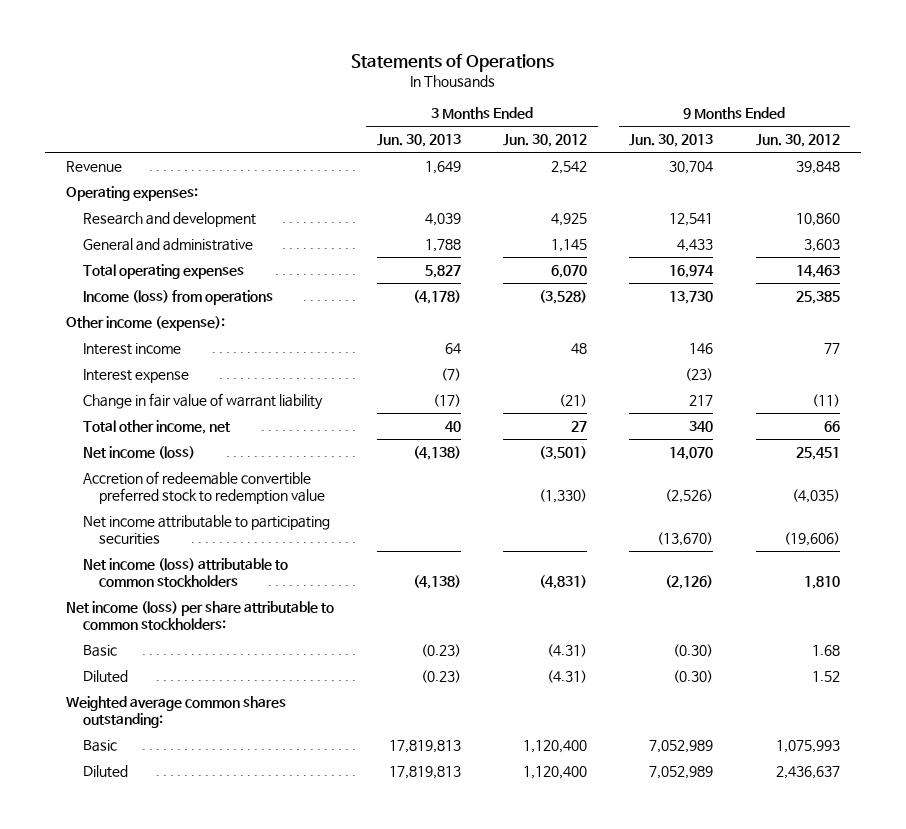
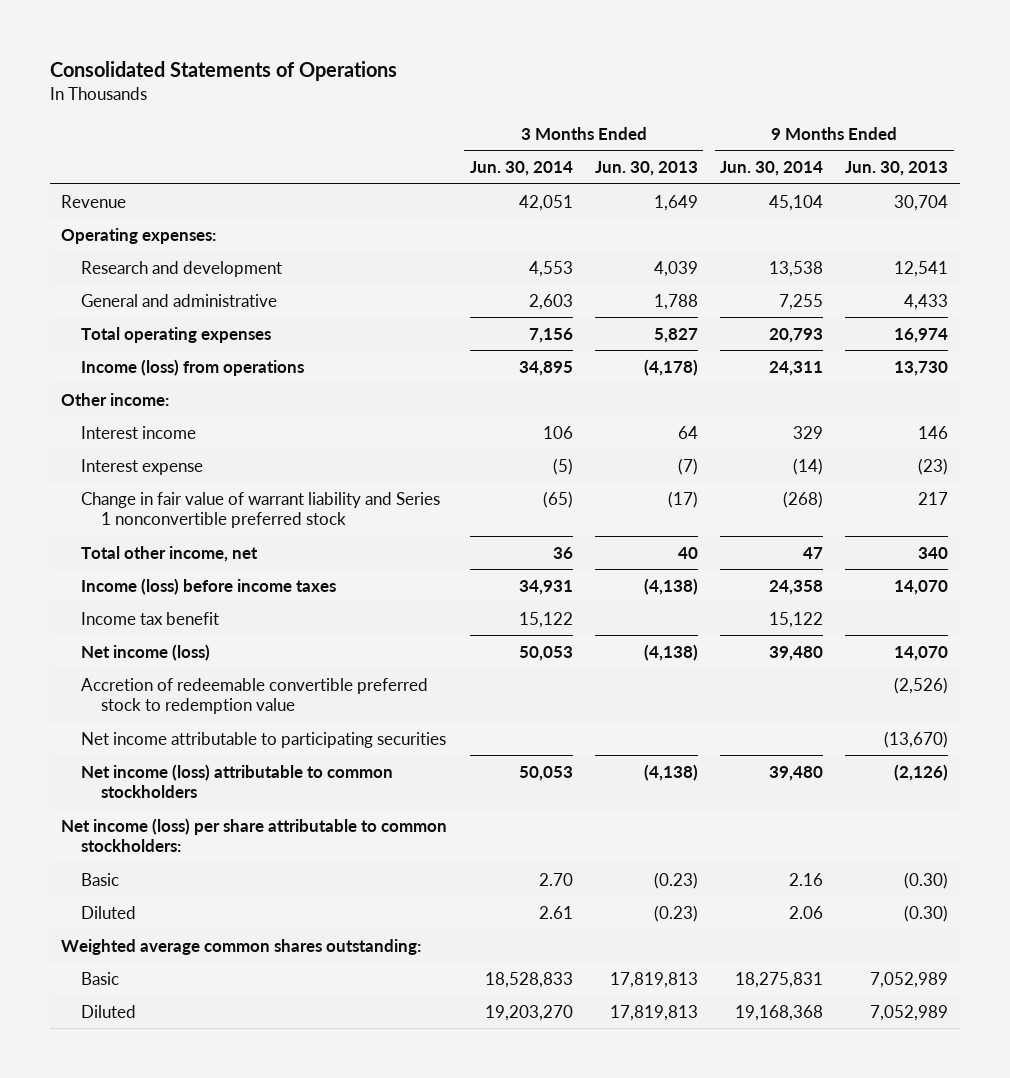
- Statements of Operations
+ Consolidated Statements of Operations
- | 3 Months Ended Jun. 30, 2013 | 3 Months Ended Jun. 30, 2012 | 9 Months Ended Jun. 30, 2013 | 9 Months Ended Jun. 30, 2012
+ | 3 Months Ended Jun. 30, 2014 | 3 Months Ended Jun. 30, 2013 | 9 Months Ended Jun. 30, 2014 | 9 Months Ended Jun. 30, 2013
- Other income (expense):
+ Other income:
- Change in fair value of warrant liability | (17) | (21) | 217 | (11)
+ Change in fair value of warrant liability and Series 1 nonconvertible preferred stock | (65) | (17) | (268) | 217
+ Income (loss) before income taxes | 34,931 | (4,138) | 24,358 | 14,070
+ Income tax benefit | 15,122 | | 15,122 |

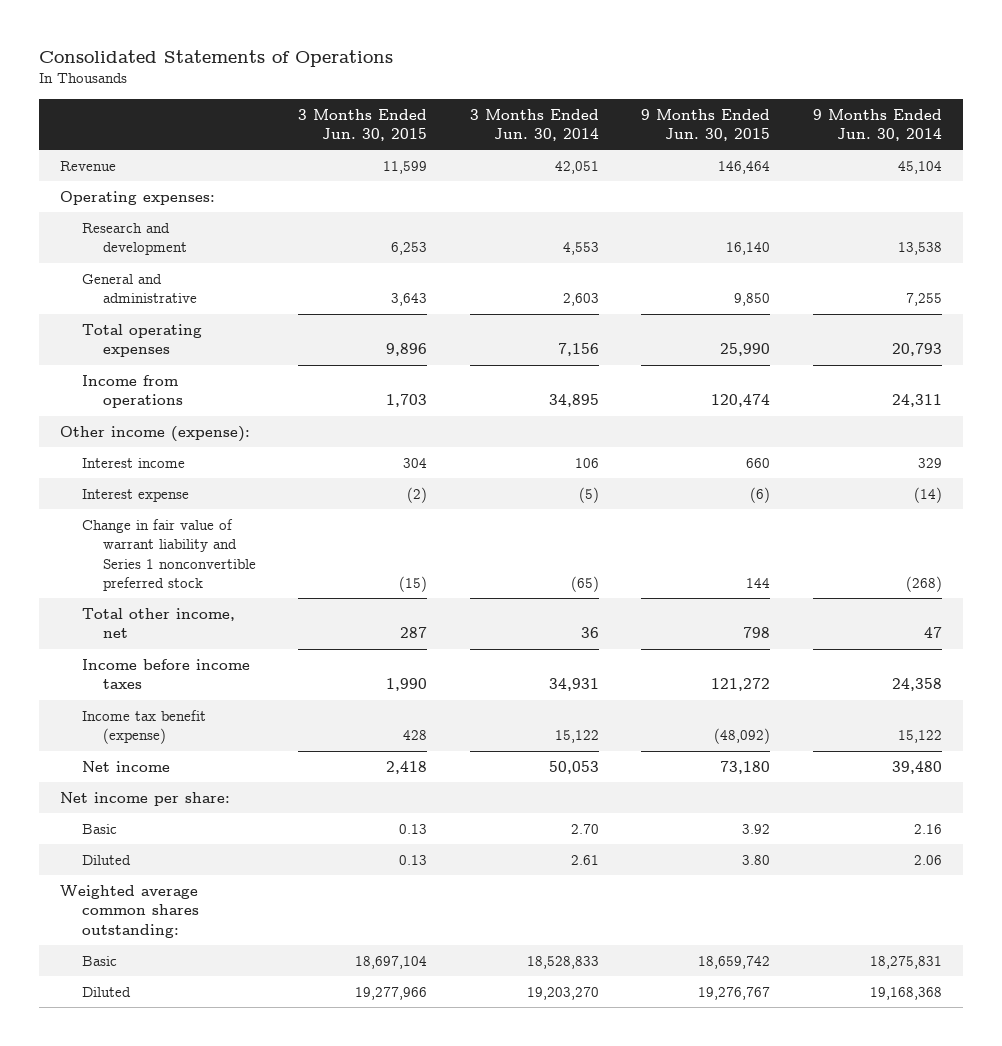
- | 3 Months Ended Jun. 30, 2014 | 3 Months Ended Jun. 30, 2013 | 9 Months Ended Jun. 30, 2014 | 9 Months Ended Jun. 30, 2013
+ | 3 Months Ended Jun. 30, 2015 | 3 Months Ended Jun. 30, 2014 | 9 Months Ended Jun. 30, 2015 | 9 Months Ended Jun. 30, 2014
- Income (loss) from operations | 34,895 | (4,178) | 24,311 | 13,730
- Other income:
+ Income from operations | 1,703 | 34,895 | 120,474 | 24,311
+ Other income (expense):
- Income (loss) before income taxes | 34,931 | (4,138) | 24,358 | 14,070
- Income tax benefit | 15,122 | | 15,122 |
- Net income (loss) | 50,053 | (4,138) | 39,480 | 14,070
- Accretion of redeemable convertible preferred stock to redemption value | | | | (2,526)
- Net income attributable to participating securities | | | | (13,670)
- Net income (loss) attributable to common stockholders | 50,053 | (4,138) | 39,480 | (2,126)
- Net income (loss) per share attributable to common stockholders:
+ Income before income taxes | 1,990 | 34,931 | 121,272 | 24,358
+ Income tax benefit (expense) | 428 | 15,122 | (48,092) | 15,122
+ Net income | 2,418 | 50,053 | 73,180 | 39,480
+ Net income per share:

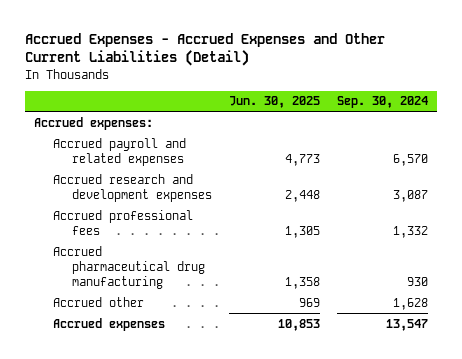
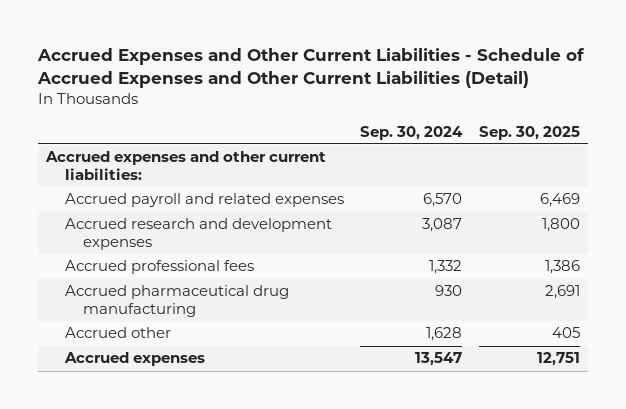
- Accrued Expenses - Accrued Expenses and Other Current Liabilities (Detail)
+ Accrued Expenses and Other Current Liabilities - Schedule of Accrued Expenses and Other Current Liabilities (Detail)
- | Jun. 30, 2025 | Sep. 30, 2024
+ | Sep. 30, 2024 | Sep. 30, 2025
- Accrued expenses:
+ Accrued expenses and other current liabilities:

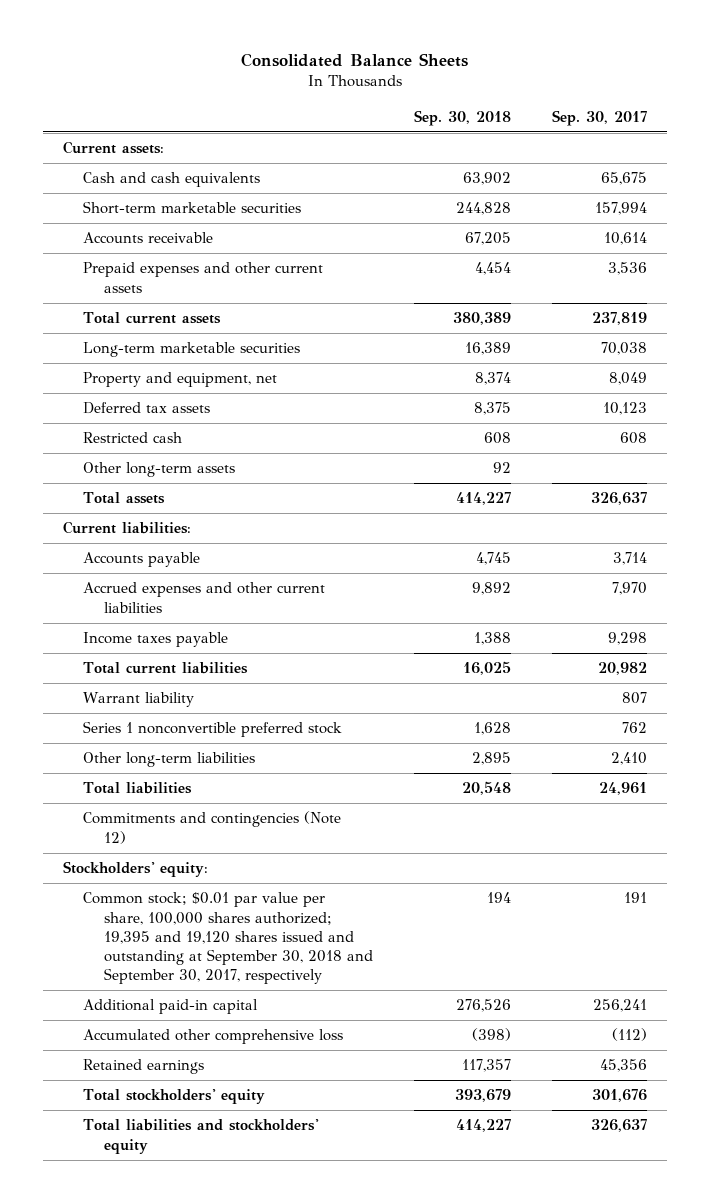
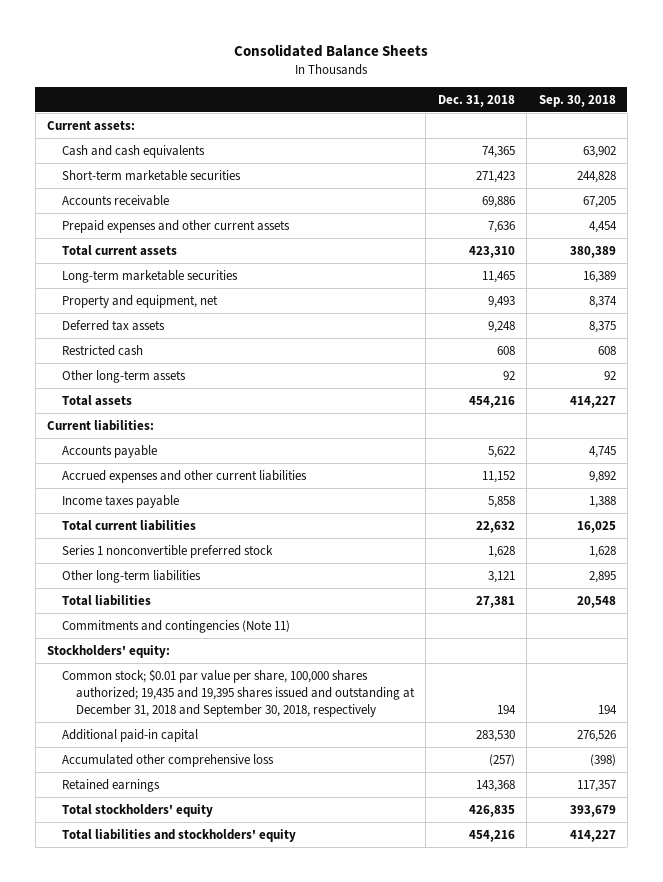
- | Sep. 30, 2018 | Sep. 30, 2017
+ | Dec. 31, 2018 | Sep. 30, 2018
- Warrant liability | | 807
- Commitments and contingencies (Note 12)
+ Commitments and contingencies (Note 11)
- Common stock; $0.01 par value per share, 100,000 shares authorized; 19,395 and 19,120 shares issued and outstanding at September 30, 2018 and September 30, 2017, respectively | 194 | 191
+ Common stock; $0.01 par value per share, 100,000 shares authorized; 19,435 and 19,395 shares issued and outstanding at December 31, 2018 and September 30, 2018, respectively | 194 | 194

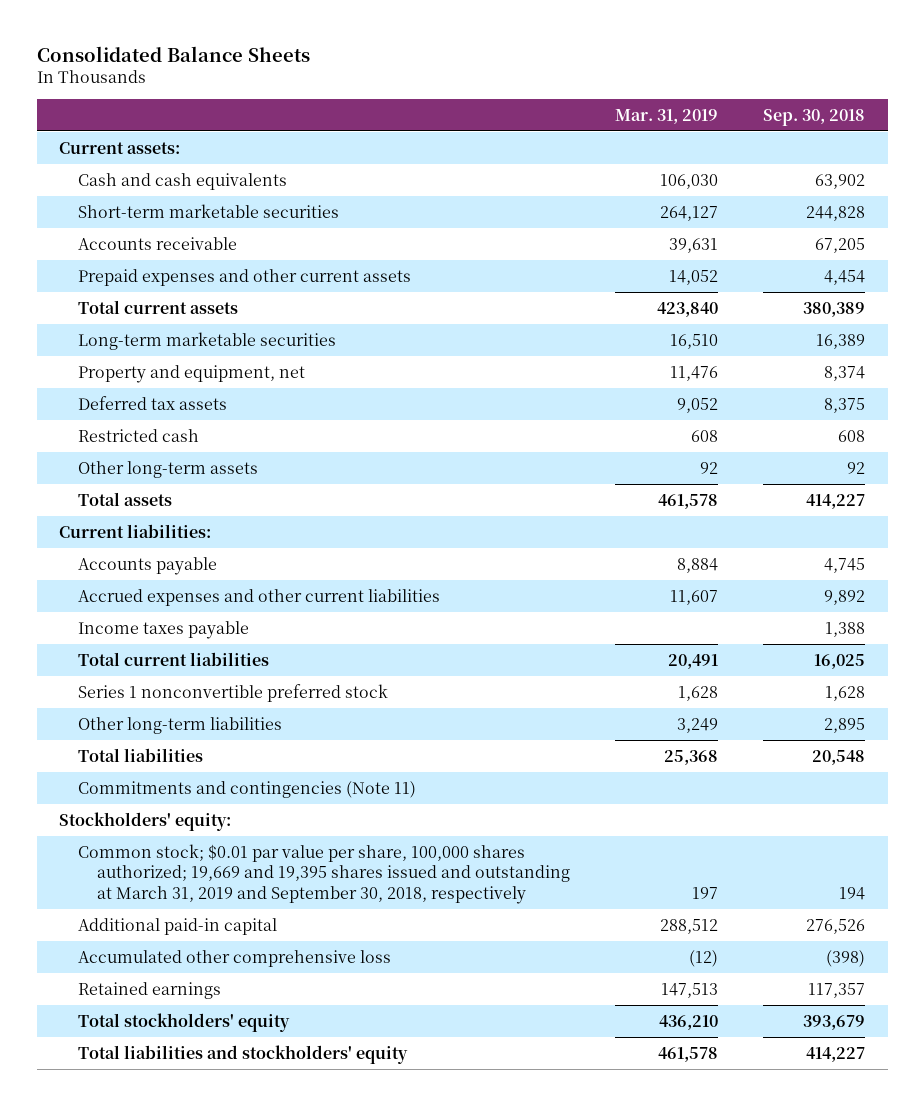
- | Dec. 31, 2018 | Sep. 30, 2018
+ | Mar. 31, 2019 | Sep. 30, 2018
- Common stock; $0.01 par value per share, 100,000 shares authorized; 19,435 and 19,395 shares issued and outstanding at December 31, 2018 and September 30, 2018, respectively | 194 | 194
+ Common stock; $0.01 par value per share, 100,000 shares authorized; 19,669 and 19,395 shares issued and outstanding at March 31, 2019 and September 30, 2018, respectively | 197 | 194

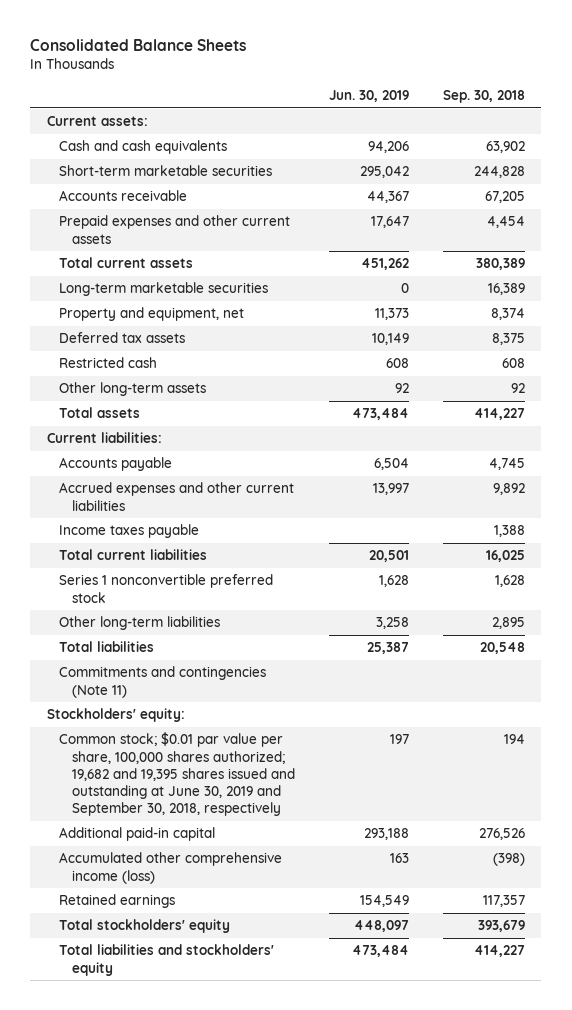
- | Mar. 31, 2019 | Sep. 30, 2018
+ | Jun. 30, 2019 | Sep. 30, 2018
- Common stock; $0.01 par value per share, 100,000 shares authorized; 19,669 and 19,395 shares issued and outstanding at March 31, 2019 and September 30, 2018, respectively | 197 | 194
+ Common stock; $0.01 par value per share, 100,000 shares authorized; 19,682 and 19,395 shares issued and outstanding at June 30, 2019 and September 30, 2018, respectively | 197 | 194
- Accumulated other comprehensive loss | (12) | (398)
+ Accumulated other comprehensive income (loss) | 163 | (398)

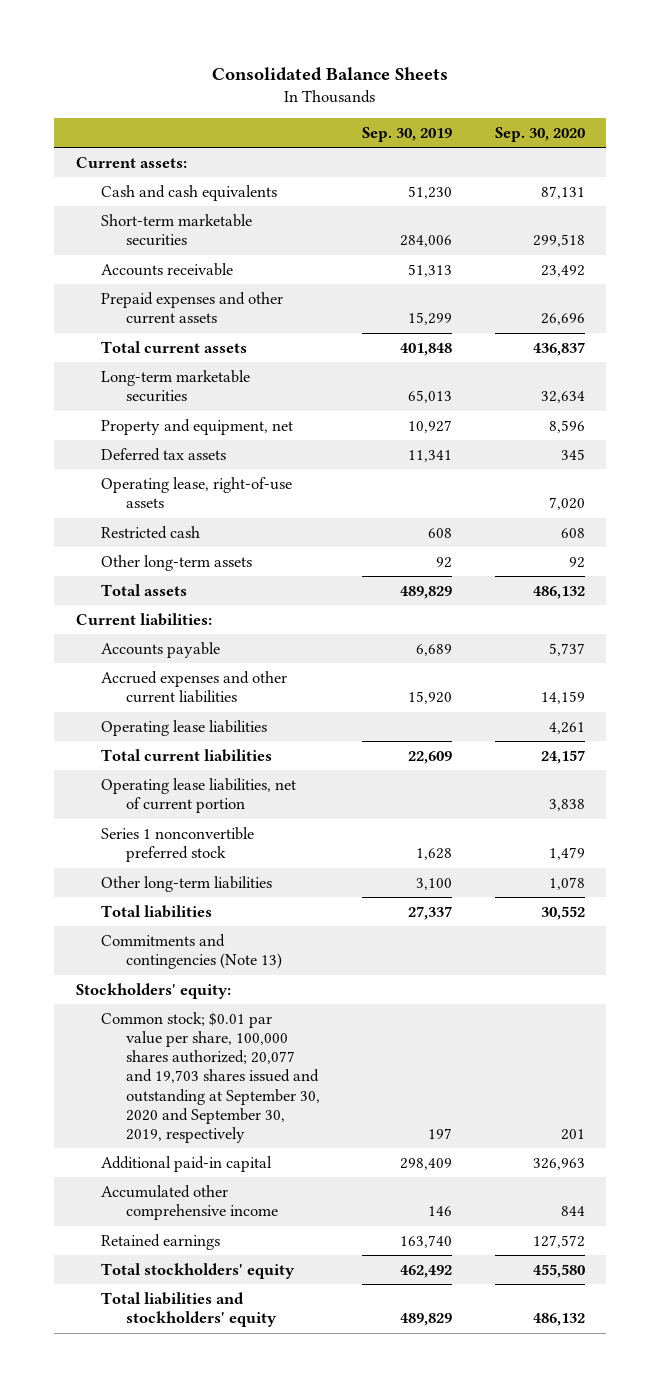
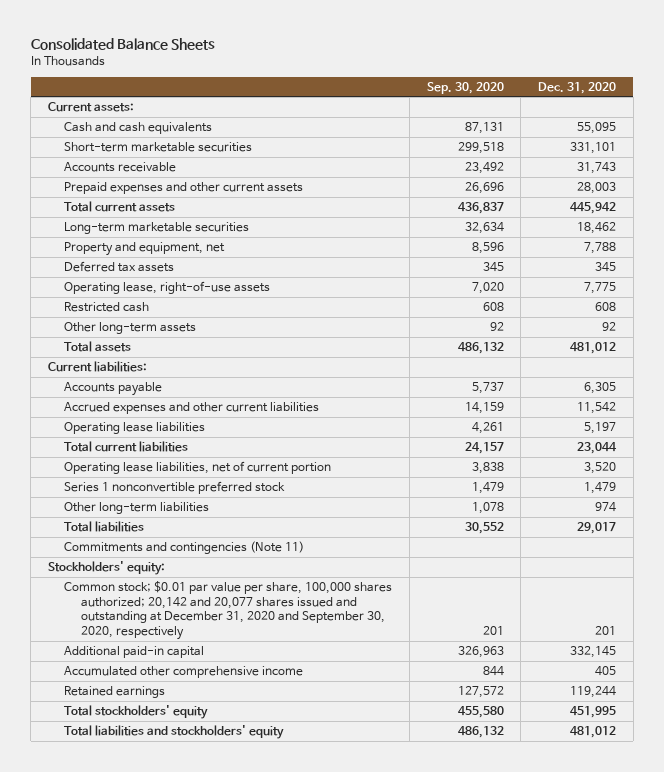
- | Sep. 30, 2019 | Sep. 30, 2020
+ | Sep. 30, 2020 | Dec. 31, 2020
- Commitments and contingencies (Note 13)
+ Commitments and contingencies (Note 11)
- Common stock; $0.01 par value per share, 100,000 shares authorized; 20,077 and 19,703 shares issued and outstanding at September 30, 2020 and September 30, 2019, respectively | 197 | 201
+ Common stock; $0.01 par value per share, 100,000 shares authorized; 20,142 and 20,077 shares issued and outstanding at December 31, 2020 and September 30, 2020, respectively | 201 | 201

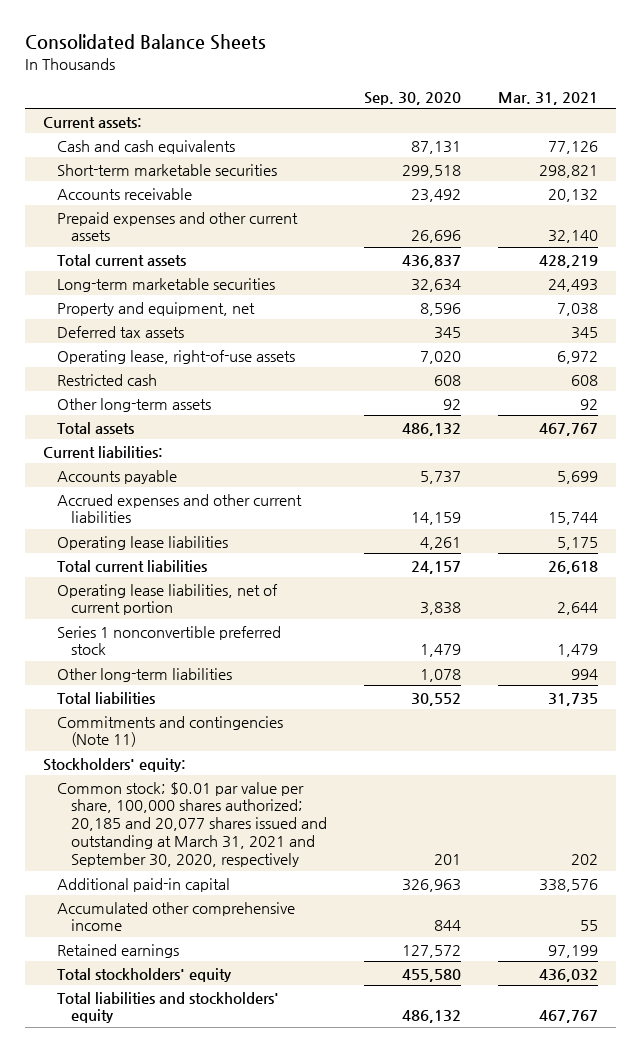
- | Sep. 30, 2020 | Dec. 31, 2020
+ | Sep. 30, 2020 | Mar. 31, 2021
- Common stock; $0.01 par value per share, 100,000 shares authorized; 20,142 and 20,077 shares issued and outstanding at December 31, 2020 and September 30, 2020, respectively | 201 | 201
+ Common stock; $0.01 par value per share, 100,000 shares authorized; 20,185 and 20,077 shares issued and outstanding at March 31, 2021 and September 30, 2020, respectively | 201 | 202

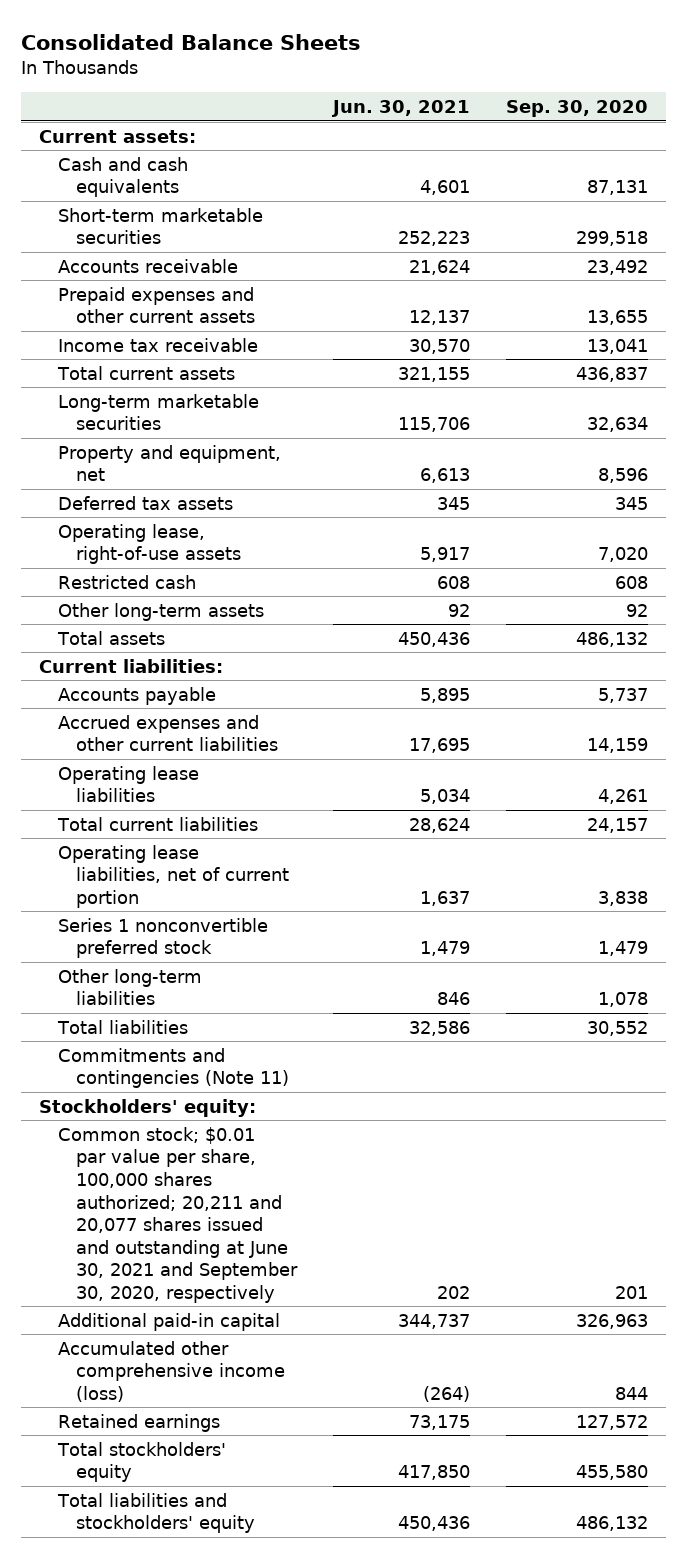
- | Sep. 30, 2020 | Mar. 31, 2021
+ | Jun. 30, 2021 | Sep. 30, 2020
- Prepaid expenses and other current assets | 26,696 | 32,140
+ Prepaid expenses and other current assets | 12,137 | 13,655
+ Income tax receivable | 30,570 | 13,041
- Common stock; $0.01 par value per share, 100,000 shares authorized; 20,185 and 20,077 shares issued and outstanding at March 31, 2021 and September 30, 2020, respectively | 201 | 202
+ Common stock; $0.01 par value per share, 100,000 shares authorized; 20,211 and 20,077 shares issued and outstanding at June 30, 2021 and September 30, 2020, respectively | 202 | 201
- Accumulated other comprehensive income | 844 | 55
+ Accumulated other comprehensive income (loss) | (264) | 844

